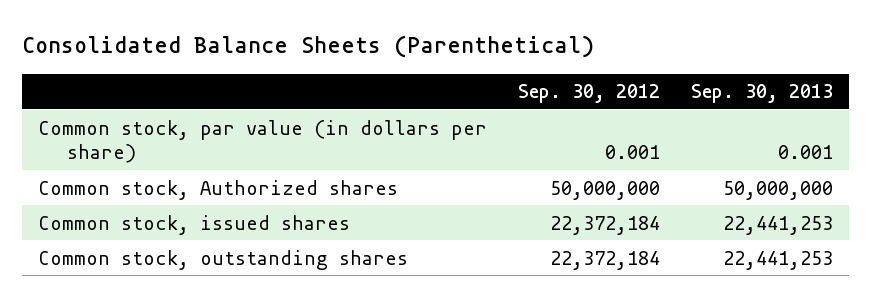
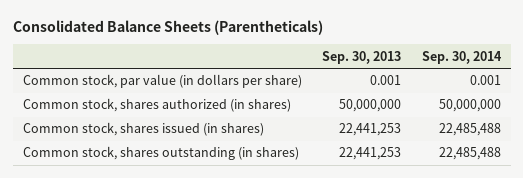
- Consolidated Balance Sheets (Parenthetical)
+ Consolidated Balance Sheets (Parentheticals)
- | Sep. 30, 2012 | Sep. 30, 2013
+ | Sep. 30, 2013 | Sep. 30, 2014
- Common stock, Authorized shares | 50,000,000 | 50,000,000
- Common stock, issued shares | 22,372,184 | 22,441,253
- Common stock, outstanding shares | 22,372,184 | 22,441,253
+ Common stock, shares authorized (in shares) | 50,000,000 | 50,000,000
+ Common stock, shares issued (in shares) | 22,441,253 | 22,485,488
+ Common stock, shares outstanding (in shares) | 22,441,253 | 22,485,488

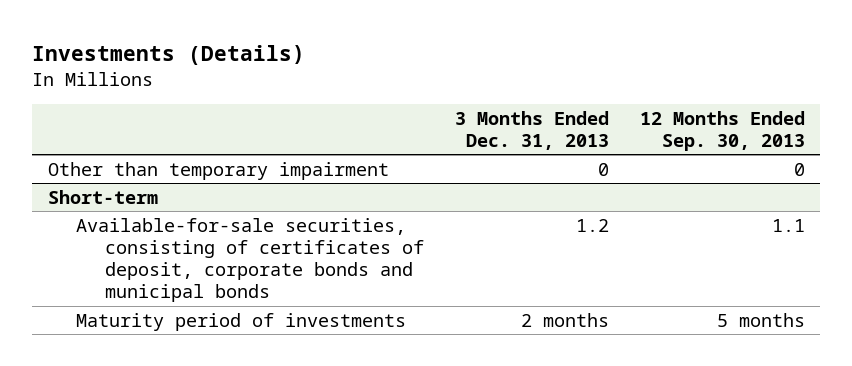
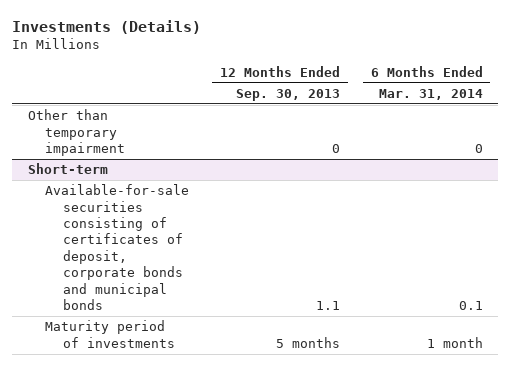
- | 3 Months Ended Dec. 31, 2013 | 12 Months Ended Sep. 30, 2013
+ | 12 Months Ended Sep. 30, 2013 | 6 Months Ended Mar. 31, 2014
@ Short-term
- Available-for-sale securities, consisting of certificates of deposit, corporate bonds and municipal bonds | 1.2 | 1.1
+ Available-for-sale securities consisting of certificates of deposit, corporate bonds and municipal bonds | 1.1 | 0.1

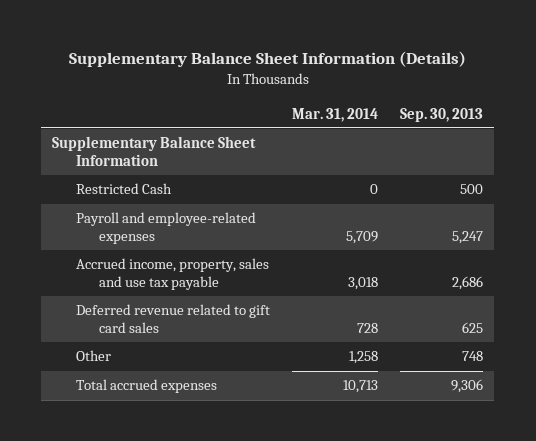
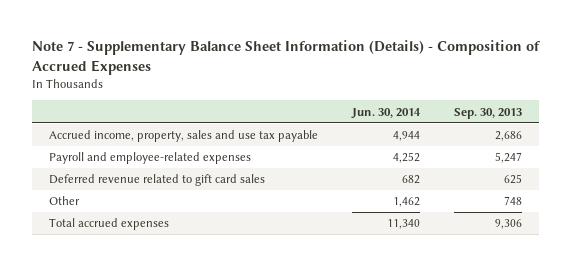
- Supplementary Balance Sheet Information (Details)
+ Note 7 - Supplementary Balance Sheet Information (Details) - Composition of Accrued Expenses
- | Mar. 31, 2014 | Sep. 30, 2013
+ | Jun. 30, 2014 | Sep. 30, 2013
- Supplementary Balance Sheet Information
- Restricted Cash | 0 | 500
moved down: Payroll and employee-related expenses | 4,252 | 5,247

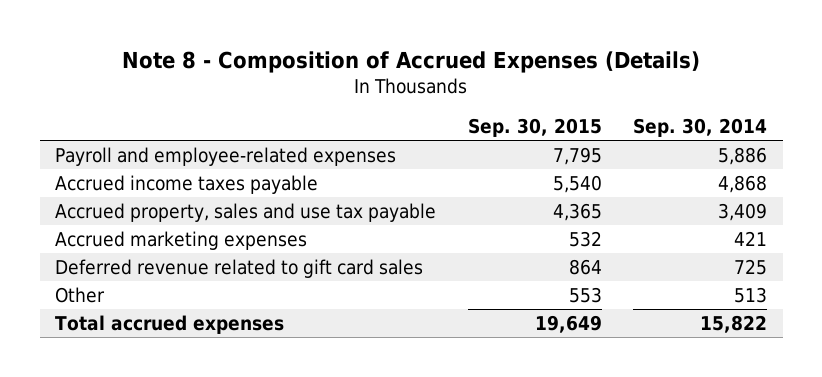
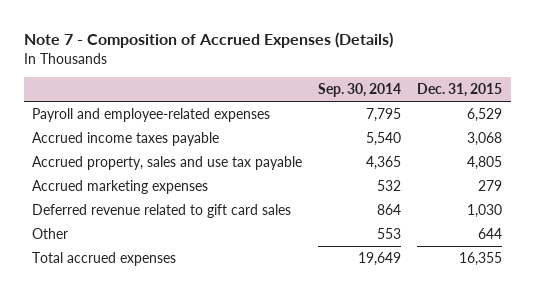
- Note 8 - Composition of Accrued Expenses (Details)
+ Note 7 - Composition of Accrued Expenses (Details)
- | Sep. 30, 2015 | Sep. 30, 2014
+ | Sep. 30, 2014 | Dec. 31, 2015
- Payroll and employee-related expenses | 7,795 | 5,886
- Accrued income taxes payable | 5,540 | 4,868
- Accrued property, sales and use tax payable | 4,365 | 3,409
- Accrued marketing expenses | 532 | 421
- Deferred revenue related to gift card sales | 864 | 725
- Other | 553 | 513
- Total accrued expenses | 19,649 | 15,822
+ Payroll and employee-related expenses | 7,795 | 6,529
+ Accrued income taxes payable | 5,540 | 3,068
+ Accrued property, sales and use tax payable | 4,365 | 4,805
+ Accrued marketing expenses | 532 | 279
+ Deferred revenue related to gift card sales | 864 | 1,030
+ Other | 553 | 644
+ Total accrued expenses | 19,649 | 16,355

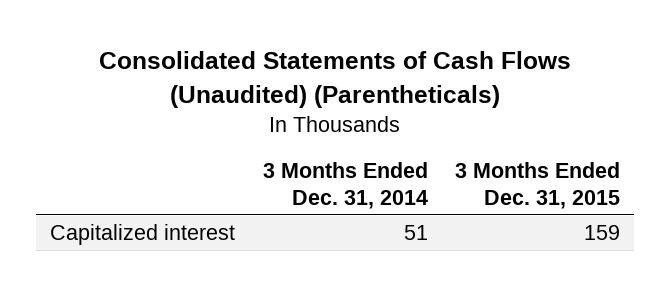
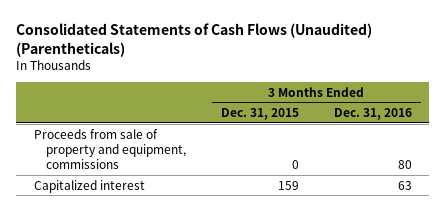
- | 3 Months Ended Dec. 31, 2014 | 3 Months Ended Dec. 31, 2015
+ | 3 Months Ended Dec. 31, 2015 | 3 Months Ended Dec. 31, 2016
+ Proceeds from sale of property and equipment, commissions | 0 | 80

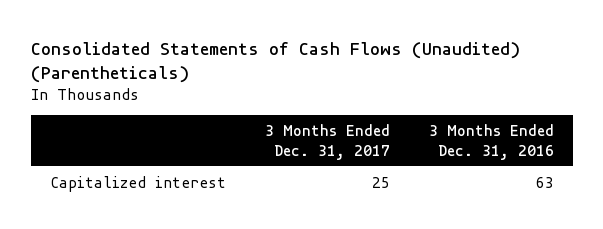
- | 3 Months Ended Dec. 31, 2015 | 3 Months Ended Dec. 31, 2016
+ | 3 Months Ended Dec. 31, 2017 | 3 Months Ended Dec. 31, 2016
- Proceeds from sale of property and equipment, commissions | 0 | 80

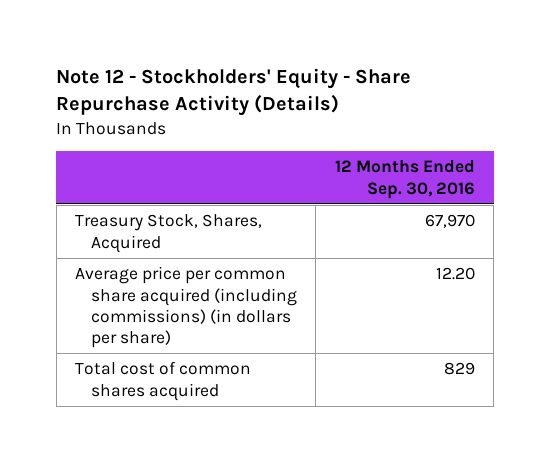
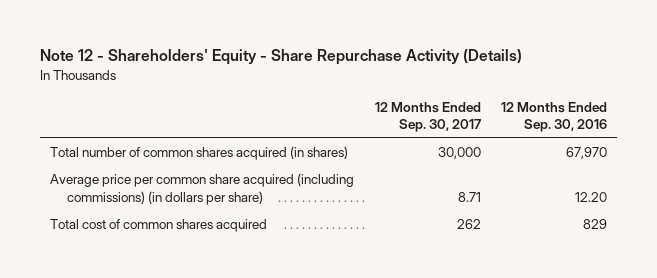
- Note 12 - Stockholders' Equity - Share Repurchase Activity (Details)
+ Note 12 - Shareholders' Equity - Share Repurchase Activity (Details)
- | 12 Months Ended Sep. 30, 2016
+ | 12 Months Ended Sep. 30, 2017 | 12 Months Ended Sep. 30, 2016
- Treasury Stock, Shares, Acquired | 67,970
+ Total number of common shares acquired (in shares) | 30,000 | 67,970

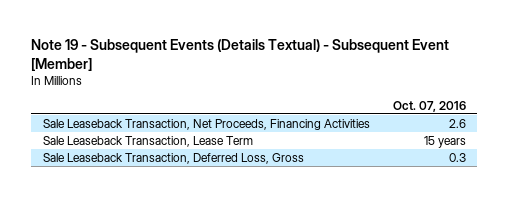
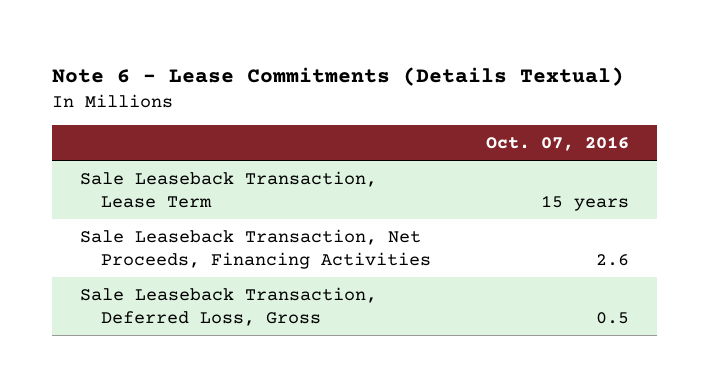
- Note 19 - Subsequent Events (Details Textual) - Subsequent Event [Member]
+ Note 6 - Lease Commitments (Details Textual)
- Sale Leaseback Transaction, Deferred Loss, Gross | 0.3
moved down: Sale Leaseback Transaction, Net Proceeds, Financing Activities | 2.6
+ Sale Leaseback Transaction, Deferred Loss, Gross | 0.5

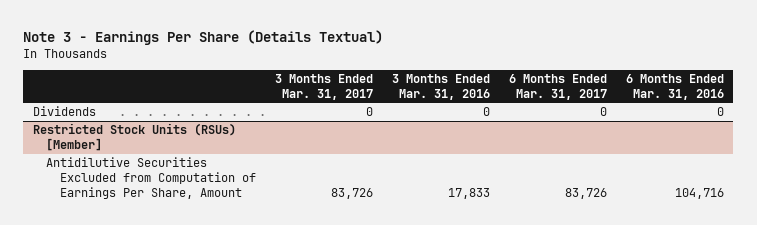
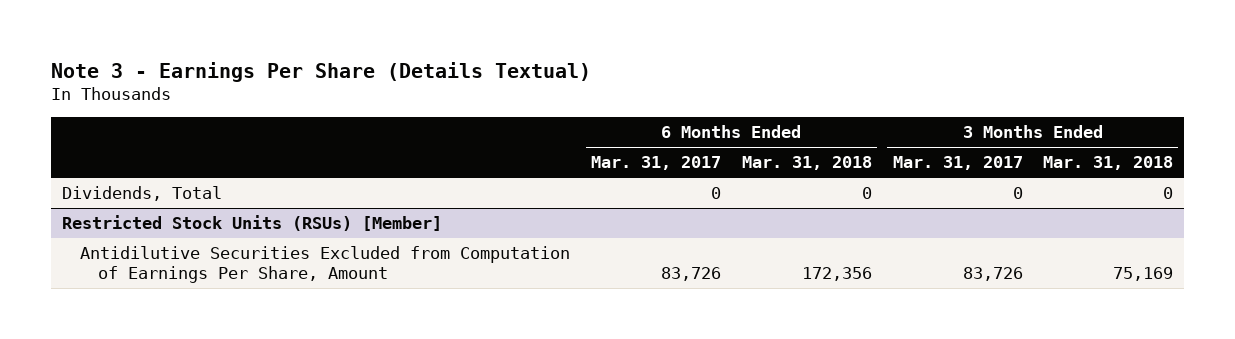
- | 3 Months Ended Mar. 31, 2017 | 3 Months Ended Mar. 31, 2016 | 6 Months Ended Mar. 31, 2017 | 6 Months Ended Mar. 31, 2016
+ | 6 Months Ended Mar. 31, 2017 | 6 Months Ended Mar. 31, 2018 | 3 Months Ended Mar. 31, 2017 | 3 Months Ended Mar. 31, 2018
- Dividends | 0 | 0 | 0 | 0
+ Dividends, Total | 0 | 0 | 0 | 0

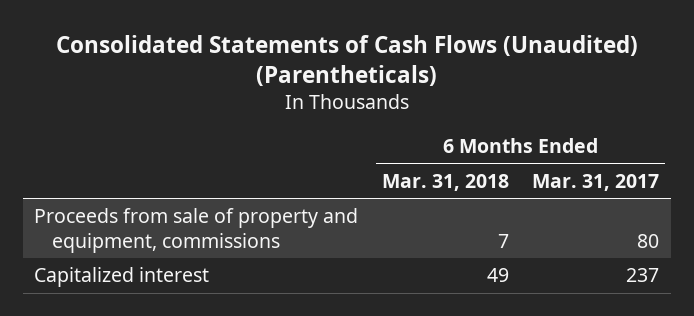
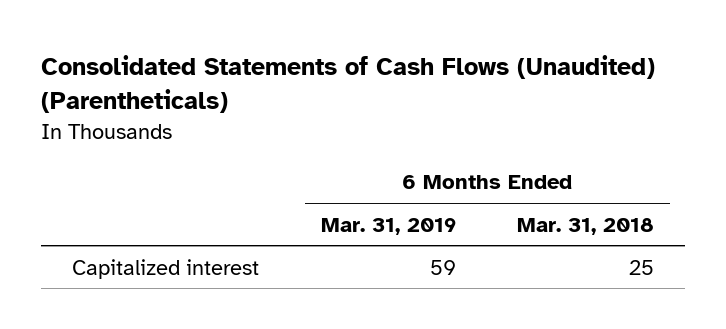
- | 6 Months Ended Mar. 31, 2018 | 6 Months Ended Mar. 31, 2017
+ | 6 Months Ended Mar. 31, 2019 | 6 Months Ended Mar. 31, 2018
- Proceeds from sale of property and equipment, commissions | 7 | 80
- Capitalized interest | 49 | 237
+ Capitalized interest | 59 | 25

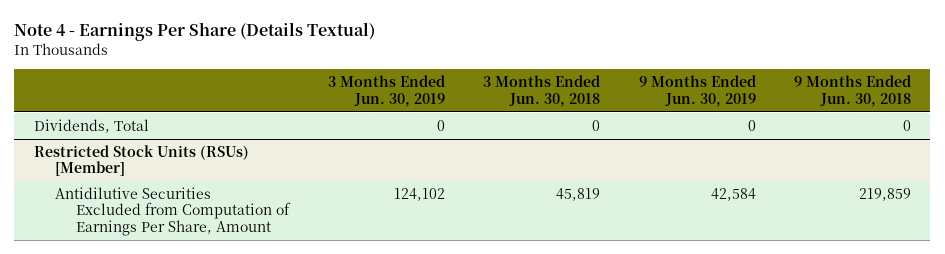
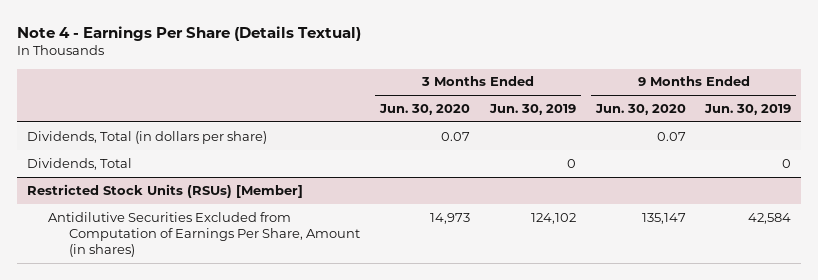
- | 3 Months Ended Jun. 30, 2019 | 3 Months Ended Jun. 30, 2018 | 9 Months Ended Jun. 30, 2019 | 9 Months Ended Jun. 30, 2018
+ | 3 Months Ended Jun. 30, 2020 | 3 Months Ended Jun. 30, 2019 | 9 Months Ended Jun. 30, 2020 | 9 Months Ended Jun. 30, 2019
+ Dividends, Total (in dollars per share) | 0.07 | | 0.07 |
@ Restricted Stock Units (RSUs) [Member]
- Antidilutive Securities Excluded from Computation of Earnings Per Share, Amount | 124,102 | 45,819 | 42,584 | 219,859
+ Antidilutive Securities Excluded from Computation of Earnings Per Share, Amount (in shares) | 14,973 | 124,102 | 135,147 | 42,584

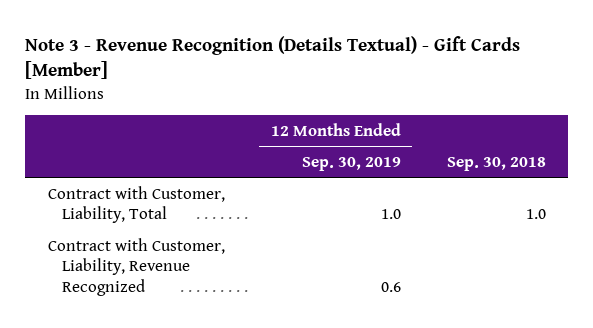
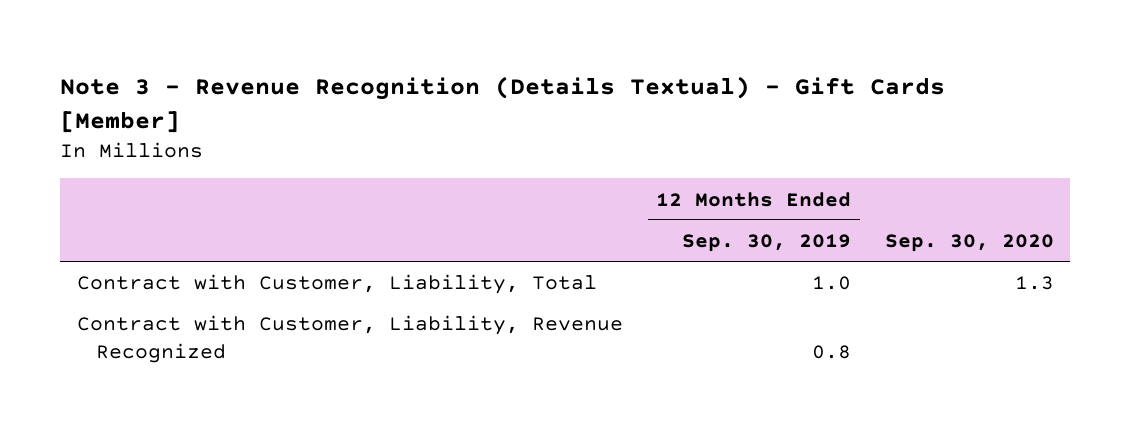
- | 12 Months Ended Sep. 30, 2019 | Sep. 30, 2018
+ | 12 Months Ended Sep. 30, 2019 | Sep. 30, 2020
- Contract with Customer, Liability, Revenue Recognized | 0.6 |
+ Contract with Customer, Liability, Revenue Recognized | 0.8 |

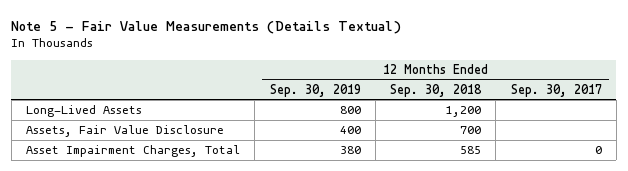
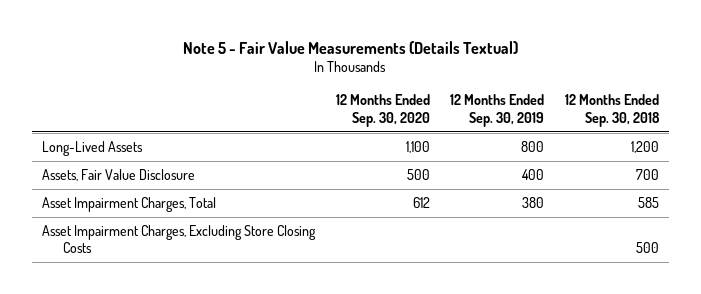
- | 12 Months Ended Sep. 30, 2019 | 12 Months Ended Sep. 30, 2018 | 12 Months Ended Sep. 30, 2017
+ | 12 Months Ended Sep. 30, 2020 | 12 Months Ended Sep. 30, 2019 | 12 Months Ended Sep. 30, 2018
+ Asset Impairment Charges, Excluding Store Closing Costs | | | 500

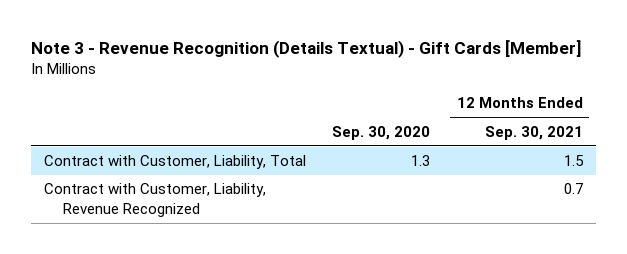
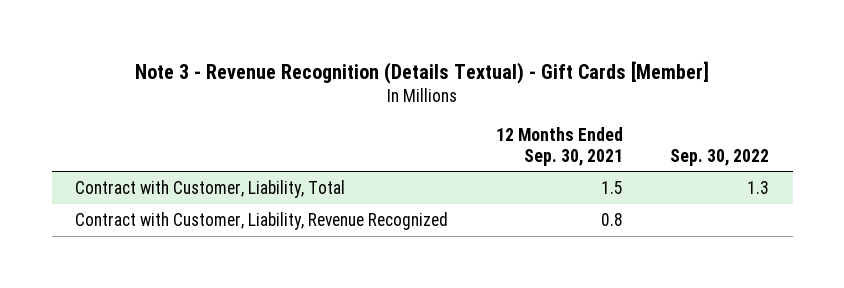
- | Sep. 30, 2020 | 12 Months Ended Sep. 30, 2021
+ | 12 Months Ended Sep. 30, 2021 | Sep. 30, 2022
- Contract with Customer, Liability, Revenue Recognized | | 0.7
+ Contract with Customer, Liability, Revenue Recognized | 0.8 |

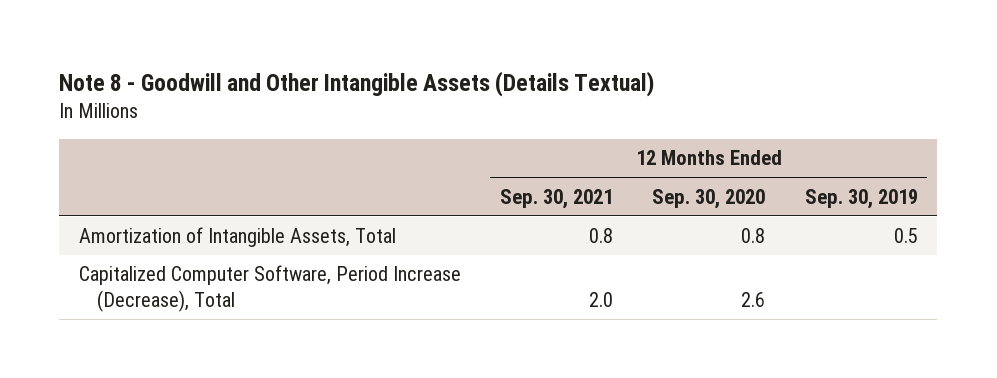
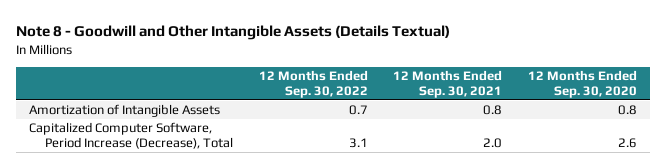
- | 12 Months Ended Sep. 30, 2021 | 12 Months Ended Sep. 30, 2020 | 12 Months Ended Sep. 30, 2019
+ | 12 Months Ended Sep. 30, 2022 | 12 Months Ended Sep. 30, 2021 | 12 Months Ended Sep. 30, 2020
- Amortization of Intangible Assets, Total | 0.8 | 0.8 | 0.5
+ Amortization of Intangible Assets | 0.7 | 0.8 | 0.8

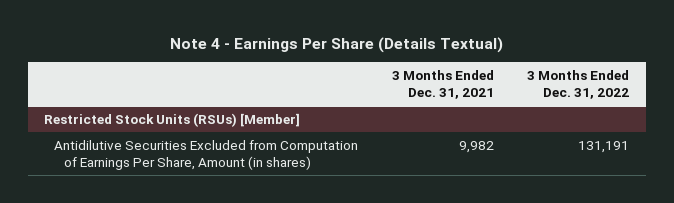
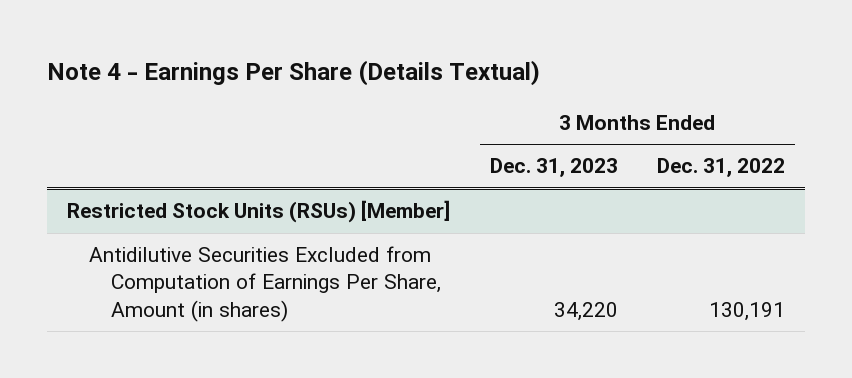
- | 3 Months Ended Dec. 31, 2021 | 3 Months Ended Dec. 31, 2022
+ | 3 Months Ended Dec. 31, 2023 | 3 Months Ended Dec. 31, 2022
@ Restricted Stock Units (RSUs) [Member]
- Antidilutive Securities Excluded from Computation of Earnings Per Share, Amount (in shares) | 9,982 | 131,191
+ Antidilutive Securities Excluded from Computation of Earnings Per Share, Amount (in shares) | 34,220 | 130,191

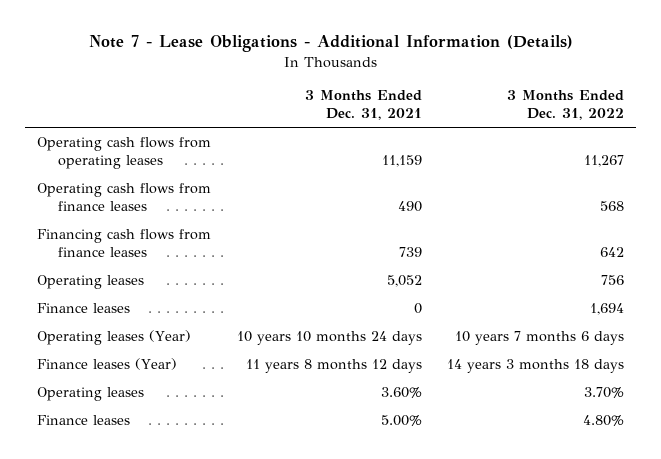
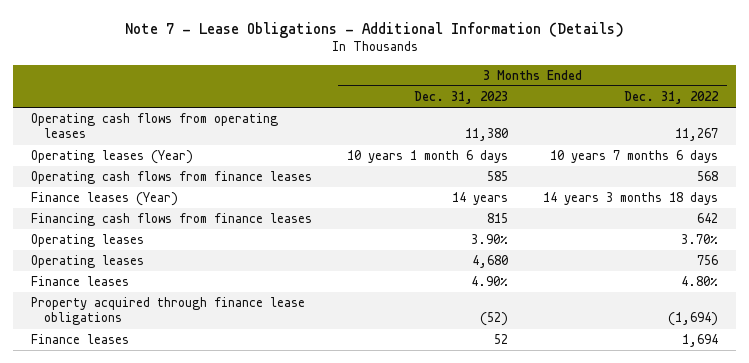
- | 3 Months Ended Dec. 31, 2021 | 3 Months Ended Dec. 31, 2022
+ | 3 Months Ended Dec. 31, 2023 | 3 Months Ended Dec. 31, 2022
moved down: Operating cash flows from finance leases | 585 | 568
moved down: Financing cash flows from finance leases | 815 | 642
moved down: Operating leases | 4,680 | 756
+ Property acquired through finance lease obligations | (52) | (1,694)
moved down: Finance leases | 52 | 1,694

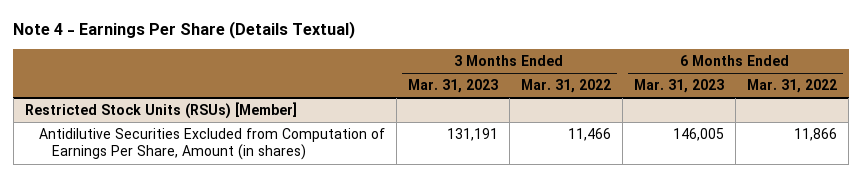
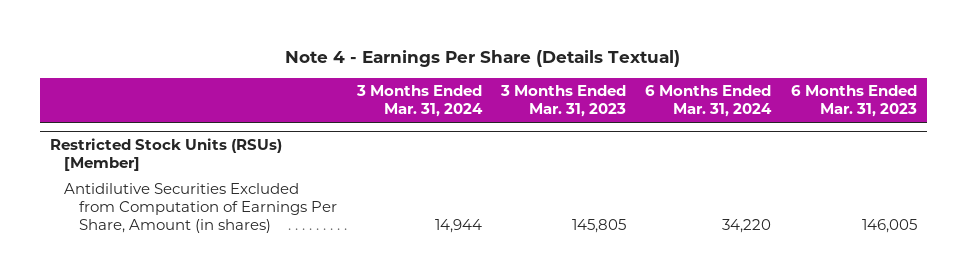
- | 3 Months Ended Mar. 31, 2023 | 3 Months Ended Mar. 31, 2022 | 6 Months Ended Mar. 31, 2023 | 6 Months Ended Mar. 31, 2022
+ | 3 Months Ended Mar. 31, 2024 | 3 Months Ended Mar. 31, 2023 | 6 Months Ended Mar. 31, 2024 | 6 Months Ended Mar. 31, 2023
@ Restricted Stock Units (RSUs) [Member]
- Antidilutive Securities Excluded from Computation of Earnings Per Share, Amount (in shares) | 131,191 | 11,466 | 146,005 | 11,866
+ Antidilutive Securities Excluded from Computation of Earnings Per Share, Amount (in shares) | 14,944 | 145,805 | 34,220 | 146,005

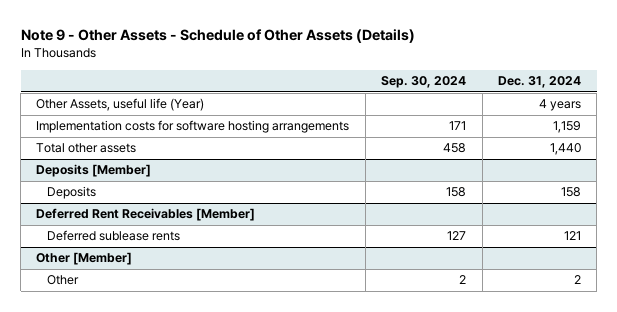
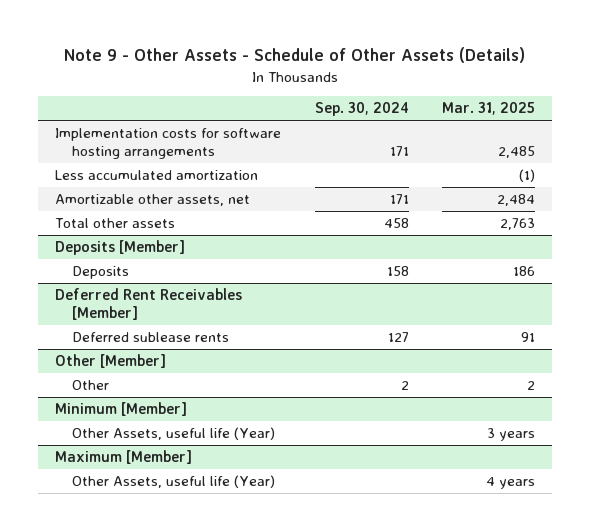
- | Sep. 30, 2024 | Dec. 31, 2024
+ | Sep. 30, 2024 | Mar. 31, 2025
- Other Assets, useful life (Year) | | 4 years
+ Less accumulated amortization | | (1)
+ Amortizable other assets, net | 171 | 2,484
+ Minimum [Member]
+ Other Assets, useful life (Year) | | 3 years
+ Maximum [Member]
+ Other Assets, useful life (Year) | | 4 years

